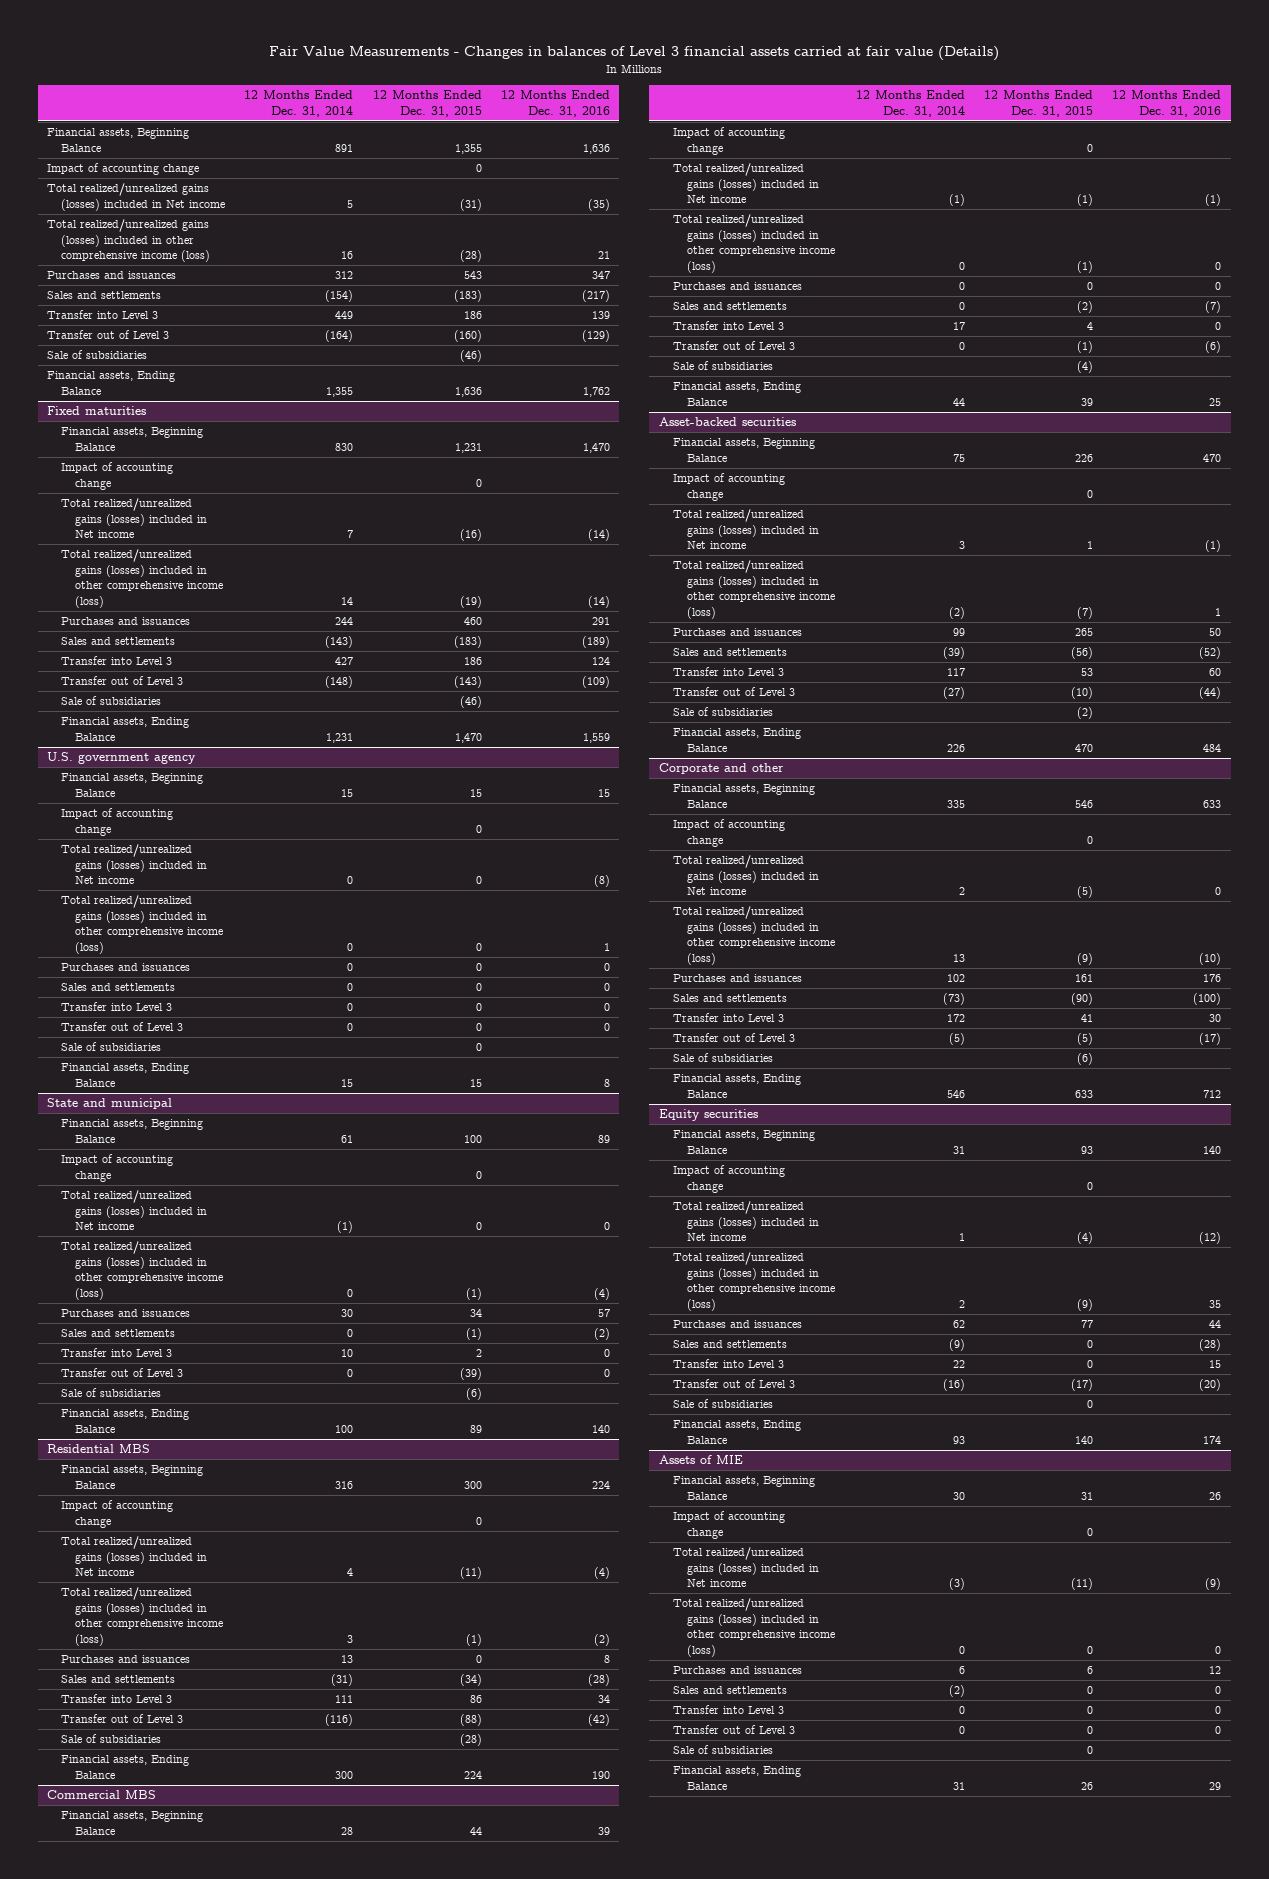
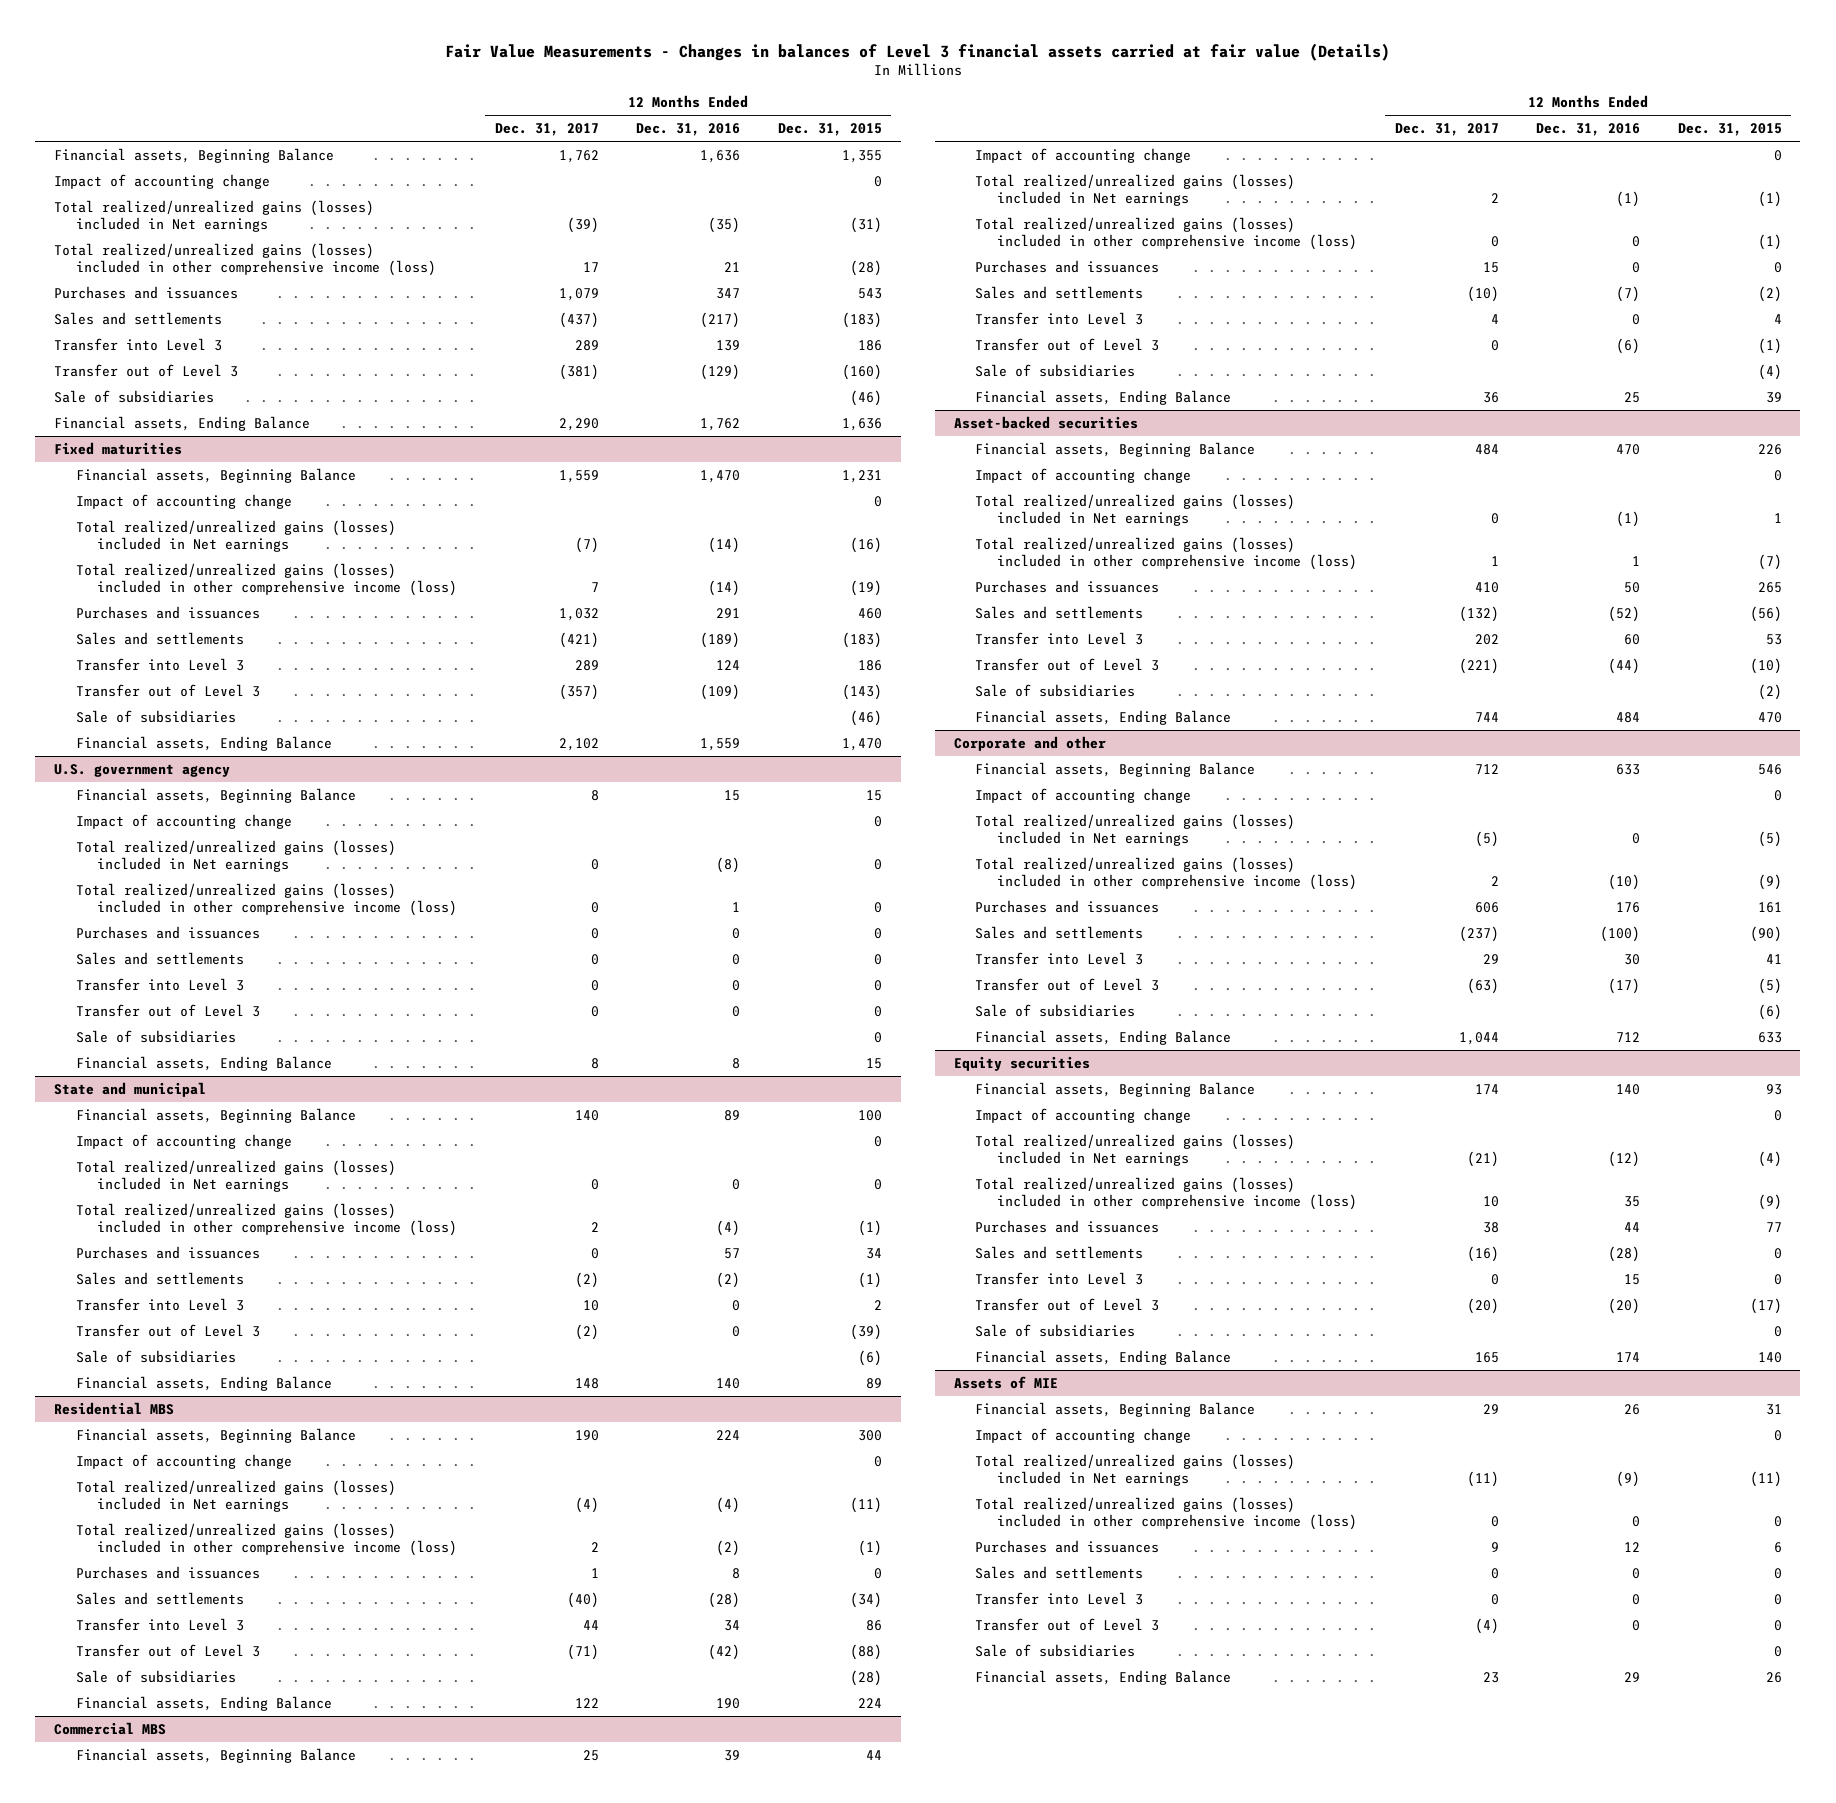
- | 12 Months Ended Dec. 31, 2014 | 12 Months Ended Dec. 31, 2015 | 12 Months Ended Dec. 31, 2016
+ | 12 Months Ended Dec. 31, 2017 | 12 Months Ended Dec. 31, 2016 | 12 Months Ended Dec. 31, 2015
- Total realized/unrealized gains (losses) included in Net income | 5 | (31) | (35)
+ Total realized/unrealized gains (losses) included in Net earnings | (39) | (35) | (31)
@ Fixed maturities
- Total realized/unrealized gains (losses) included in Net income | 7 | (16) | (14)
+ Total realized/unrealized gains (losses) included in Net earnings | (7) | (14) | (16)
@ U.S. government agency
- Total realized/unrealized gains (losses) included in Net income | 0 | 0 | (8)
+ Total realized/unrealized gains (losses) included in Net earnings | 0 | (8) | 0
@ State and municipal
- Total realized/unrealized gains (losses) included in Net income | (1) | 0 | 0
+ Total realized/unrealized gains (losses) included in Net earnings | 0 | 0 | 0
@ Residential MBS
- Total realized/unrealized gains (losses) included in Net income | 4 | (11) | (4)
+ Total realized/unrealized gains (losses) included in Net earnings | (4) | (4) | (11)
@ Commercial MBS
- Total realized/unrealized gains (losses) included in Net income | (1) | (1) | (1)
+ Total realized/unrealized gains (losses) included in Net earnings | 2 | (1) | (1)
@ Asset-backed securities
- Total realized/unrealized gains (losses) included in Net income | 3 | 1 | (1)
+ Total realized/unrealized gains (losses) included in Net earnings | 0 | (1) | 1
@ Corporate and other
- Total realized/unrealized gains (losses) included in Net income | 2 | (5) | 0
+ Total realized/unrealized gains (losses) included in Net earnings | (5) | 0 | (5)
@ Equity securities
- Total realized/unrealized gains (losses) included in Net income | 1 | (4) | (12)
+ Total realized/unrealized gains (losses) included in Net earnings | (21) | (12) | (4)
@ Assets of MIE
- Total realized/unrealized gains (losses) included in Net income | (3) | (11) | (9)
+ Total realized/unrealized gains (losses) included in Net earnings | (11) | (9) | (11)

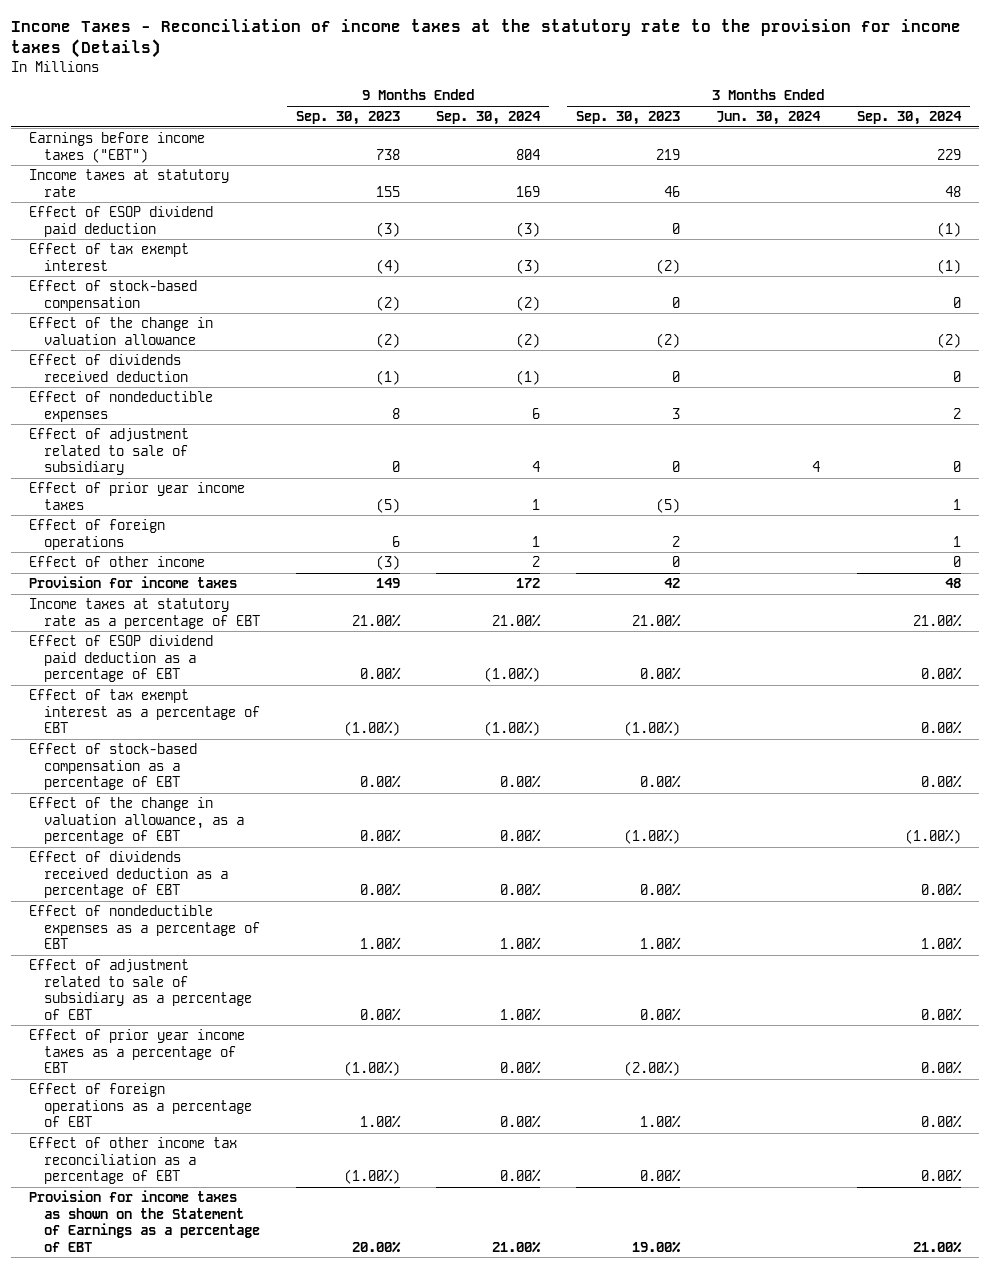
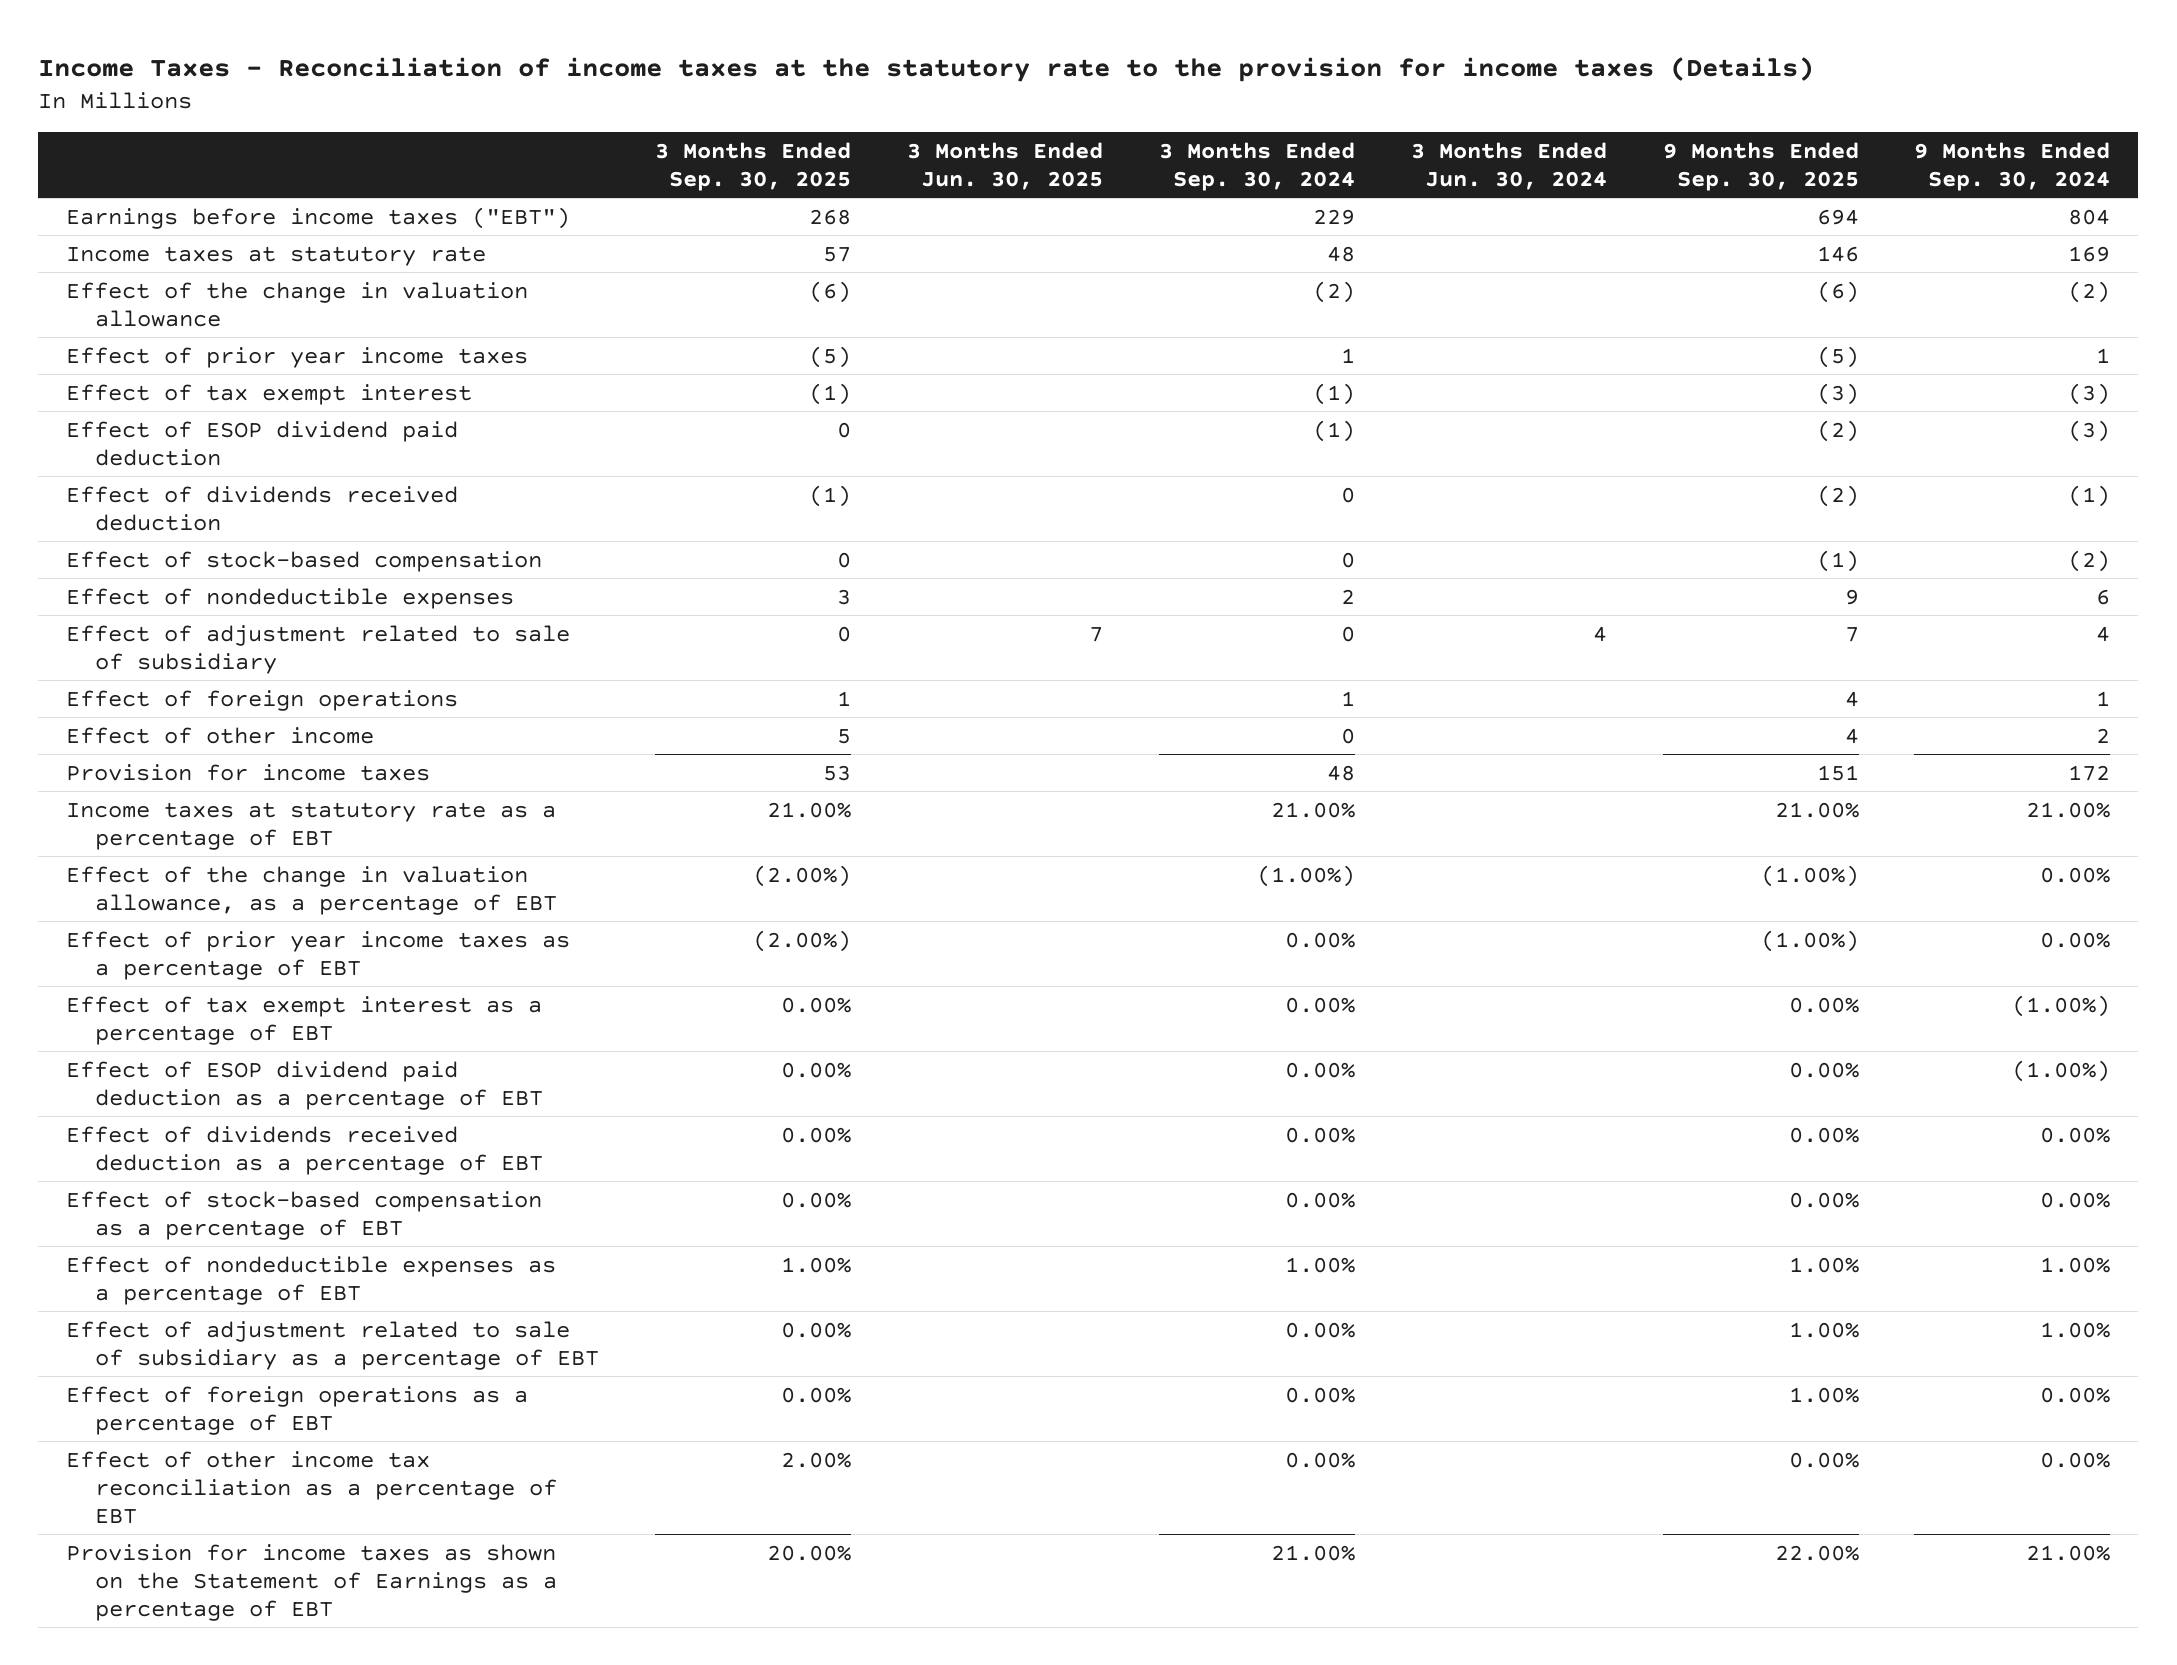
- | 9 Months Ended Sep. 30, 2023 | 9 Months Ended Sep. 30, 2024 | 3 Months Ended Sep. 30, 2023 | 3 Months Ended Jun. 30, 2024 | 3 Months Ended Sep. 30, 2024
+ | 3 Months Ended Sep. 30, 2025 | 3 Months Ended Jun. 30, 2025 | 3 Months Ended Sep. 30, 2024 | 3 Months Ended Jun. 30, 2024 | 9 Months Ended Sep. 30, 2025 | 9 Months Ended Sep. 30, 2024
moved up: Effect of prior year income taxes | (5) | | 1 | | (5) | 1
moved down: Effect of tax exempt interest | (1) | | (1) | | (3) | (3)
moved down: Effect of ESOP dividend paid deduction | 0 | | (1) | | (2) | (3)
moved down: Effect of stock-based compensation | 0 | | 0 | | (1) | (2)
moved up: Effect of prior year income taxes as a percentage of EBT | (2.00%) | | 0.00% | | (1.00%) | 0.00%
moved down: Effect of tax exempt interest as a percentage of EBT | 0.00% | | 0.00% | | 0.00% | (1.00%)
moved down: Effect of ESOP dividend paid deduction as a percentage of EBT | 0.00% | | 0.00% | | 0.00% | (1.00%)
moved down: Effect of stock-based compensation as a percentage of EBT | 0.00% | | 0.00% | | 0.00% | 0.00%

